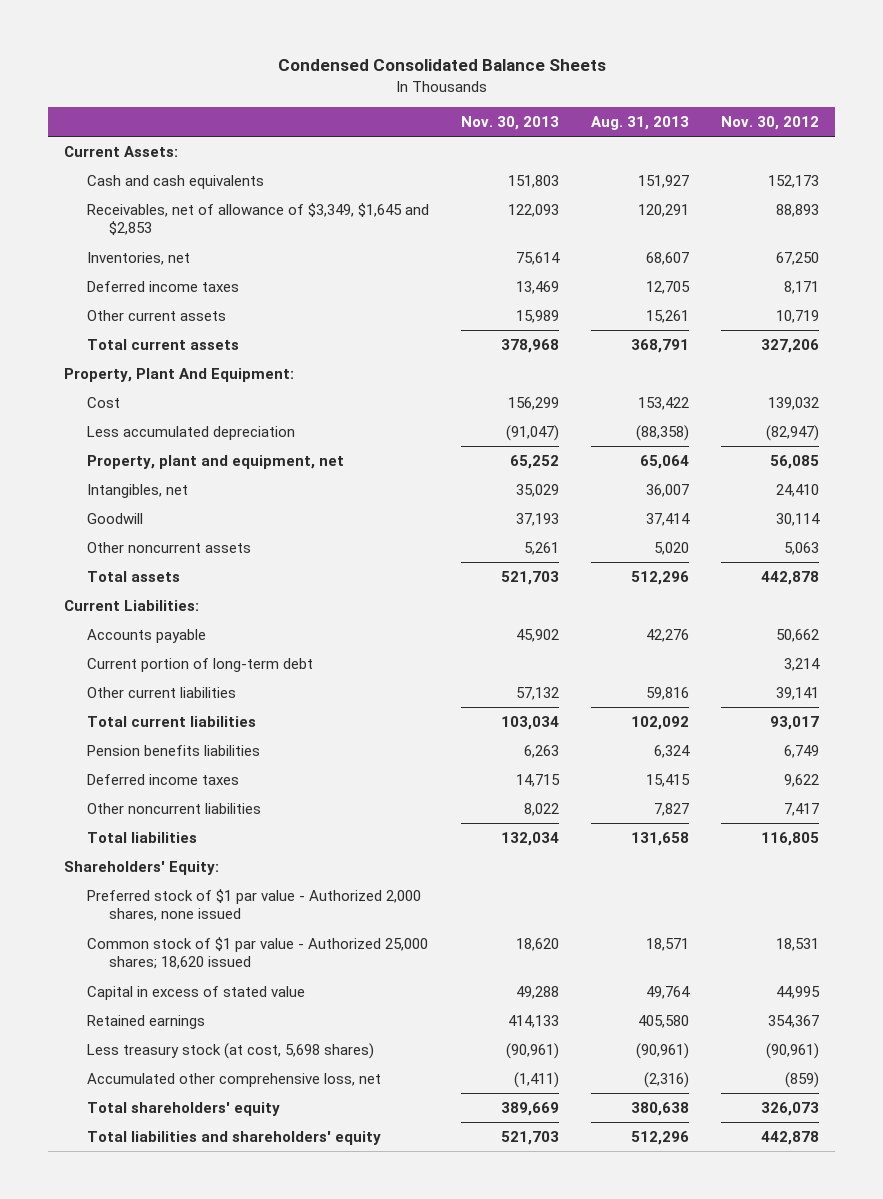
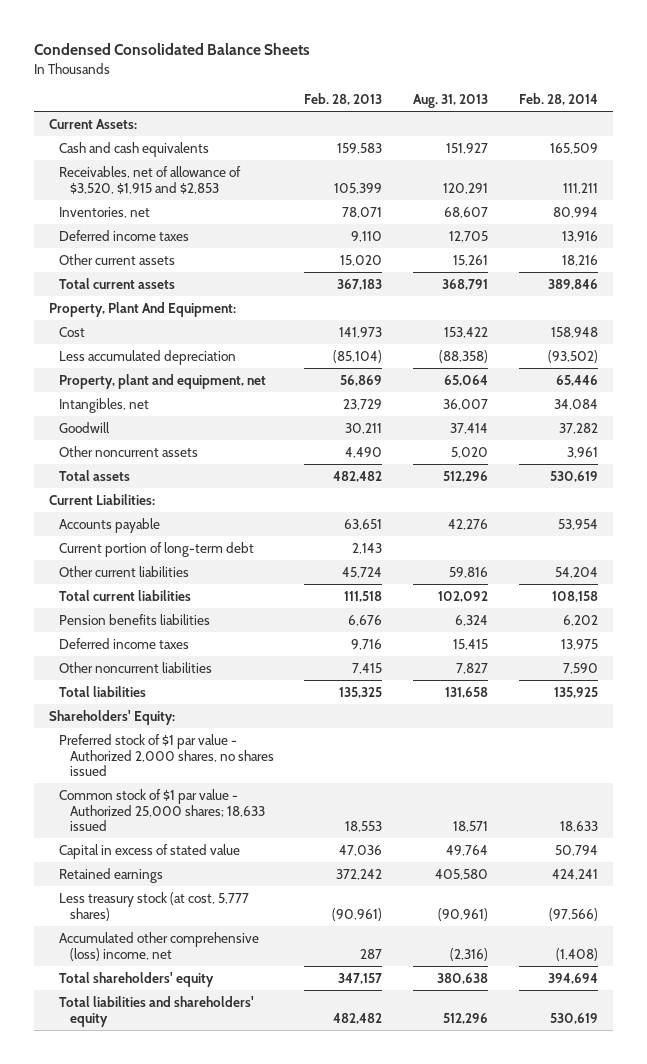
- | Nov. 30, 2013 | Aug. 31, 2013 | Nov. 30, 2012
+ | Feb. 28, 2013 | Aug. 31, 2013 | Feb. 28, 2014
- Receivables, net of allowance of $3,349, $1,645 and $2,853 | 122,093 | 120,291 | 88,893
+ Receivables, net of allowance of $3,520, $1,915 and $2,853 | 105,399 | 120,291 | 111,211
- Preferred stock of $1 par value - Authorized 2,000 shares, none issued
- Common stock of $1 par value - Authorized 25,000 shares; 18,620 issued | 18,620 | 18,571 | 18,531
+ Preferred stock of $1 par value - Authorized 2,000 shares, no shares issued
+ Common stock of $1 par value - Authorized 25,000 shares; 18,633 issued | 18,553 | 18,571 | 18,633
- Less treasury stock (at cost, 5,698 shares) | (90,961) | (90,961) | (90,961)
- Accumulated other comprehensive loss, net | (1,411) | (2,316) | (859)
+ Less treasury stock (at cost, 5,777 shares) | (90,961) | (90,961) | (97,566)
+ Accumulated other comprehensive (loss) income, net | 287 | (2,316) | (1,408)

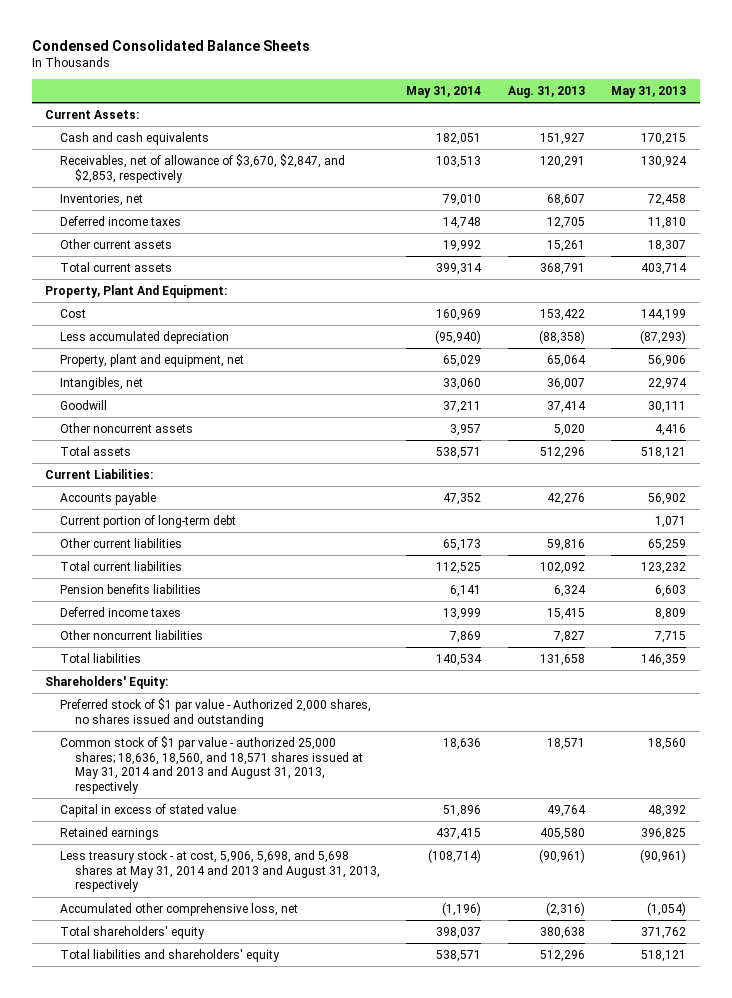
- | Feb. 28, 2013 | Aug. 31, 2013 | Feb. 28, 2014
+ | May 31, 2014 | Aug. 31, 2013 | May 31, 2013
- Receivables, net of allowance of $3,520, $1,915 and $2,853 | 105,399 | 120,291 | 111,211
+ Receivables, net of allowance of $3,670, $2,847, and $2,853, respectively | 103,513 | 120,291 | 130,924
- Preferred stock of $1 par value - Authorized 2,000 shares, no shares issued
- Common stock of $1 par value - Authorized 25,000 shares; 18,633 issued | 18,553 | 18,571 | 18,633
+ Preferred stock of $1 par value - Authorized 2,000 shares, no shares issued and outstanding
+ Common stock of $1 par value - authorized 25,000 shares; 18,636, 18,560, and 18,571 shares issued at May 31, 2014 and 2013 and August 31, 2013, respectively | 18,636 | 18,571 | 18,560
- Less treasury stock (at cost, 5,777 shares) | (90,961) | (90,961) | (97,566)
- Accumulated other comprehensive (loss) income, net | 287 | (2,316) | (1,408)
+ Less treasury stock - at cost, 5,906, 5,698, and 5,698 shares at May 31, 2014 and 2013 and August 31, 2013, respectively | (108,714) | (90,961) | (90,961)
+ Accumulated other comprehensive loss, net | (1,196) | (2,316) | (1,054)

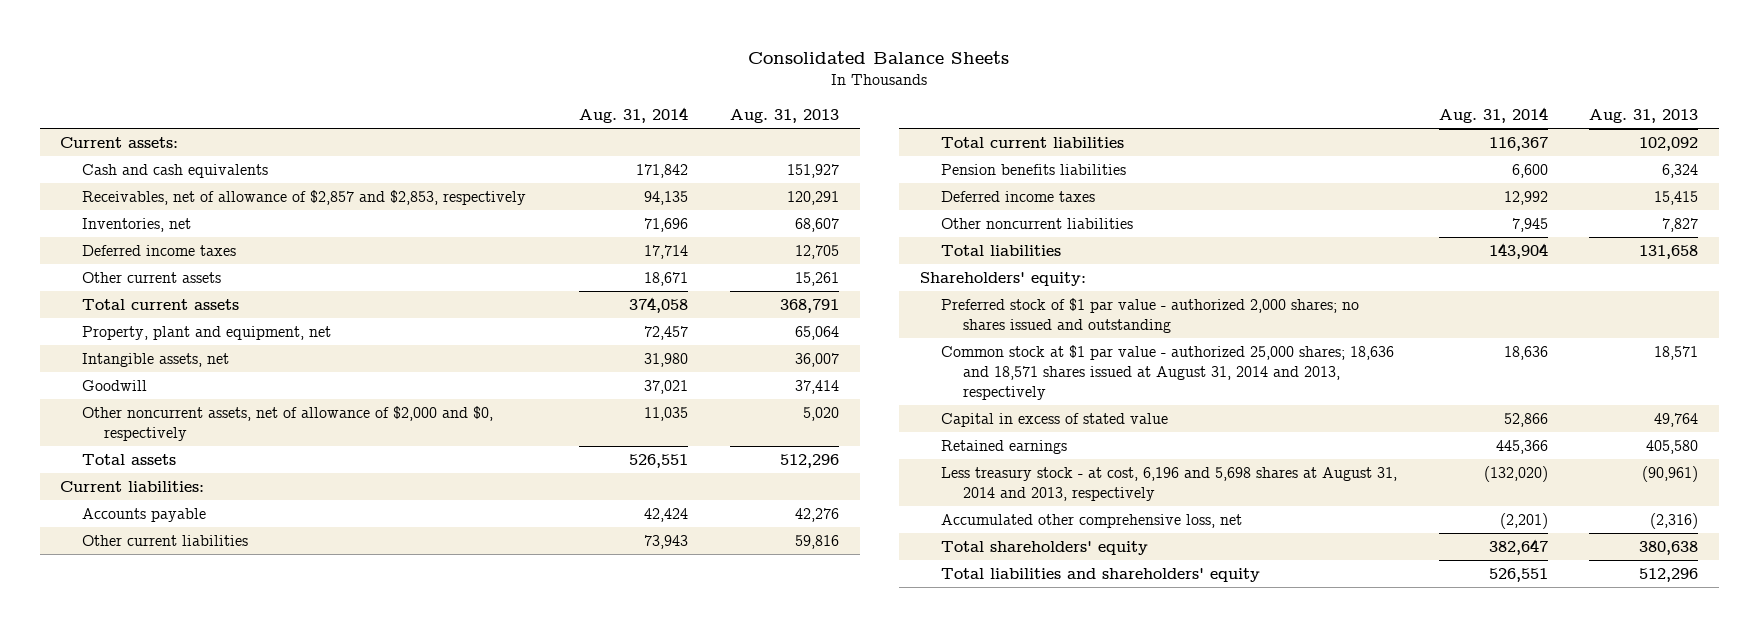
- Condensed Consolidated Balance Sheets
+ Consolidated Balance Sheets
- | May 31, 2014 | Aug. 31, 2013 | May 31, 2013
+ | Aug. 31, 2014 | Aug. 31, 2013
- Current Assets:
+ Current assets:
- Receivables, net of allowance of $3,670, $2,847, and $2,853, respectively | 103,513 | 120,291 | 130,924
+ Receivables, net of allowance of $2,857 and $2,853, respectively | 94,135 | 120,291
- Property, Plant And Equipment:
- Cost | 160,969 | 153,422 | 144,199
- Less accumulated depreciation | (95,940) | (88,358) | (87,293)
- Intangibles, net | 33,060 | 36,007 | 22,974
+ Intangible assets, net | 31,980 | 36,007
- Other noncurrent assets | 3,957 | 5,020 | 4,416
+ Other noncurrent assets, net of allowance of $2,000 and $0, respectively | 11,035 | 5,020
- Current Liabilities:
+ Current liabilities:
- Current portion of long-term debt | | | 1,071
- Shareholders' Equity:
- Preferred stock of $1 par value - Authorized 2,000 shares, no shares issued and outstanding
- Common stock of $1 par value - authorized 25,000 shares; 18,636, 18,560, and 18,571 shares issued at May 31, 2014 and 2013 and August 31, 2013, respectively | 18,636 | 18,571 | 18,560
+ Shareholders' equity:
+ Preferred stock of $1 par value - authorized 2,000 shares; no shares issued and outstanding
+ Common stock at $1 par value - authorized 25,000 shares; 18,636 and 18,571 shares issued at August 31, 2014 and 2013, respectively | 18,636 | 18,571
- Less treasury stock - at cost, 5,906, 5,698, and 5,698 shares at May 31, 2014 and 2013 and August 31, 2013, respectively | (108,714) | (90,961) | (90,961)
+ Less treasury stock - at cost, 6,196 and 5,698 shares at August 31, 2014 and 2013, respectively | (132,020) | (90,961)

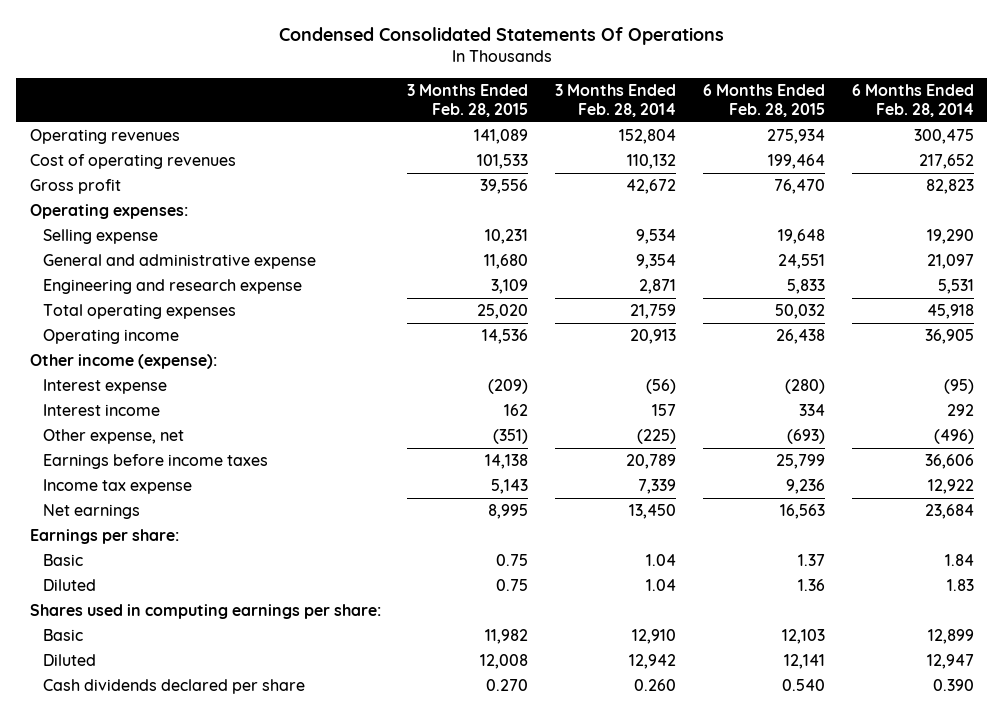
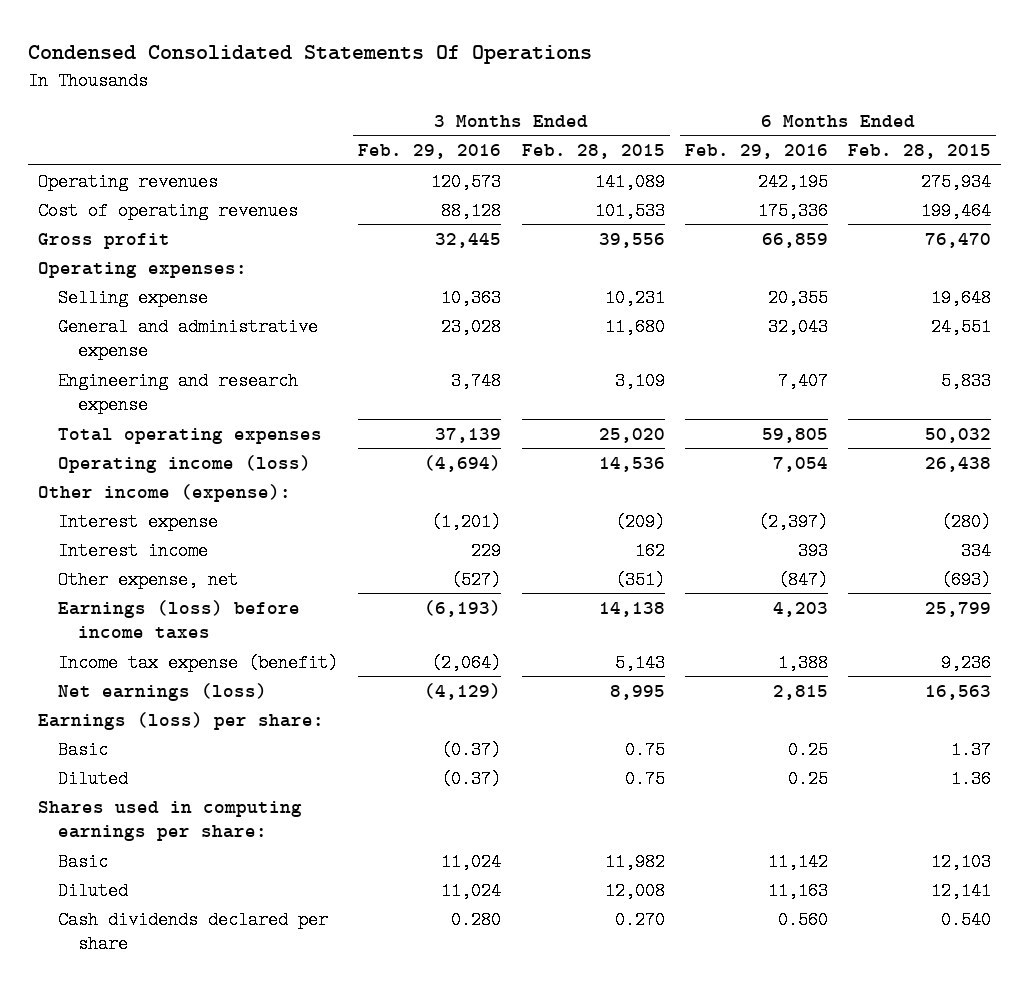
- | 3 Months Ended Feb. 28, 2015 | 3 Months Ended Feb. 28, 2014 | 6 Months Ended Feb. 28, 2015 | 6 Months Ended Feb. 28, 2014
+ | 3 Months Ended Feb. 29, 2016 | 3 Months Ended Feb. 28, 2015 | 6 Months Ended Feb. 29, 2016 | 6 Months Ended Feb. 28, 2015
- Operating income | 14,536 | 20,913 | 26,438 | 36,905
+ Operating income (loss) | (4,694) | 14,536 | 7,054 | 26,438
- Earnings before income taxes | 14,138 | 20,789 | 25,799 | 36,606
- Income tax expense | 5,143 | 7,339 | 9,236 | 12,922
- Net earnings | 8,995 | 13,450 | 16,563 | 23,684
- Earnings per share:
+ Earnings (loss) before income taxes | (6,193) | 14,138 | 4,203 | 25,799
+ Income tax expense (benefit) | (2,064) | 5,143 | 1,388 | 9,236
+ Net earnings (loss) | (4,129) | 8,995 | 2,815 | 16,563
+ Earnings (loss) per share:

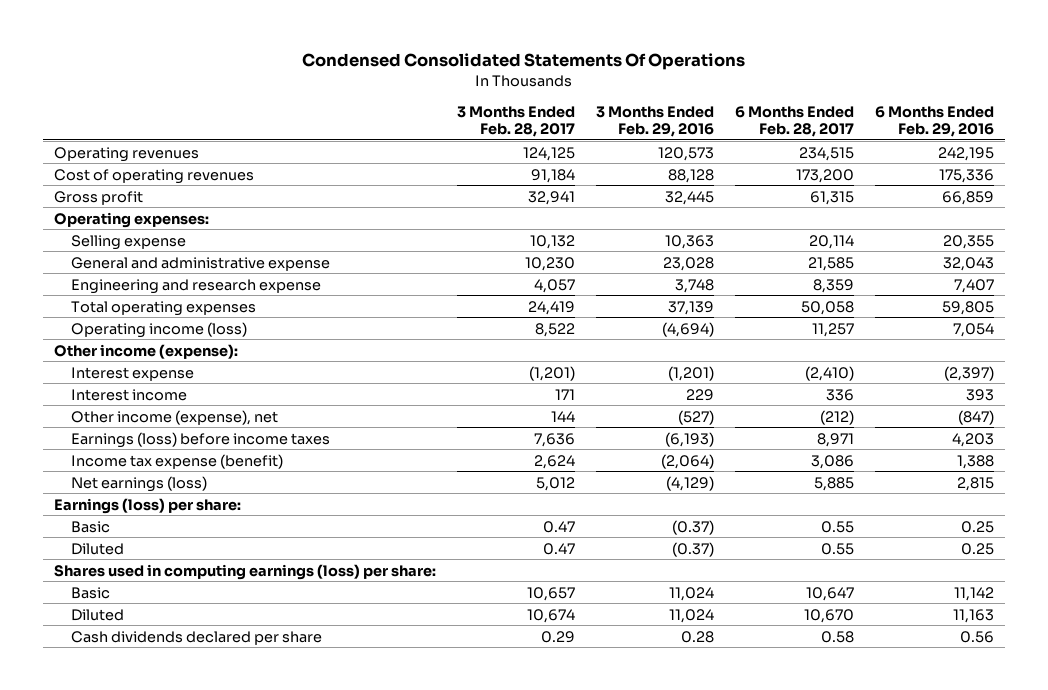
- | 3 Months Ended Feb. 29, 2016 | 3 Months Ended Feb. 28, 2015 | 6 Months Ended Feb. 29, 2016 | 6 Months Ended Feb. 28, 2015
+ | 3 Months Ended Feb. 28, 2017 | 3 Months Ended Feb. 29, 2016 | 6 Months Ended Feb. 28, 2017 | 6 Months Ended Feb. 29, 2016
- Other expense, net | (527) | (351) | (847) | (693)
+ Other income (expense), net | 144 | (527) | (212) | (847)
- Shares used in computing earnings per share:
+ Shares used in computing earnings (loss) per share:
- Cash dividends declared per share | 0.280 | 0.270 | 0.560 | 0.540
+ Cash dividends declared per share | 0.29 | 0.28 | 0.58 | 0.56

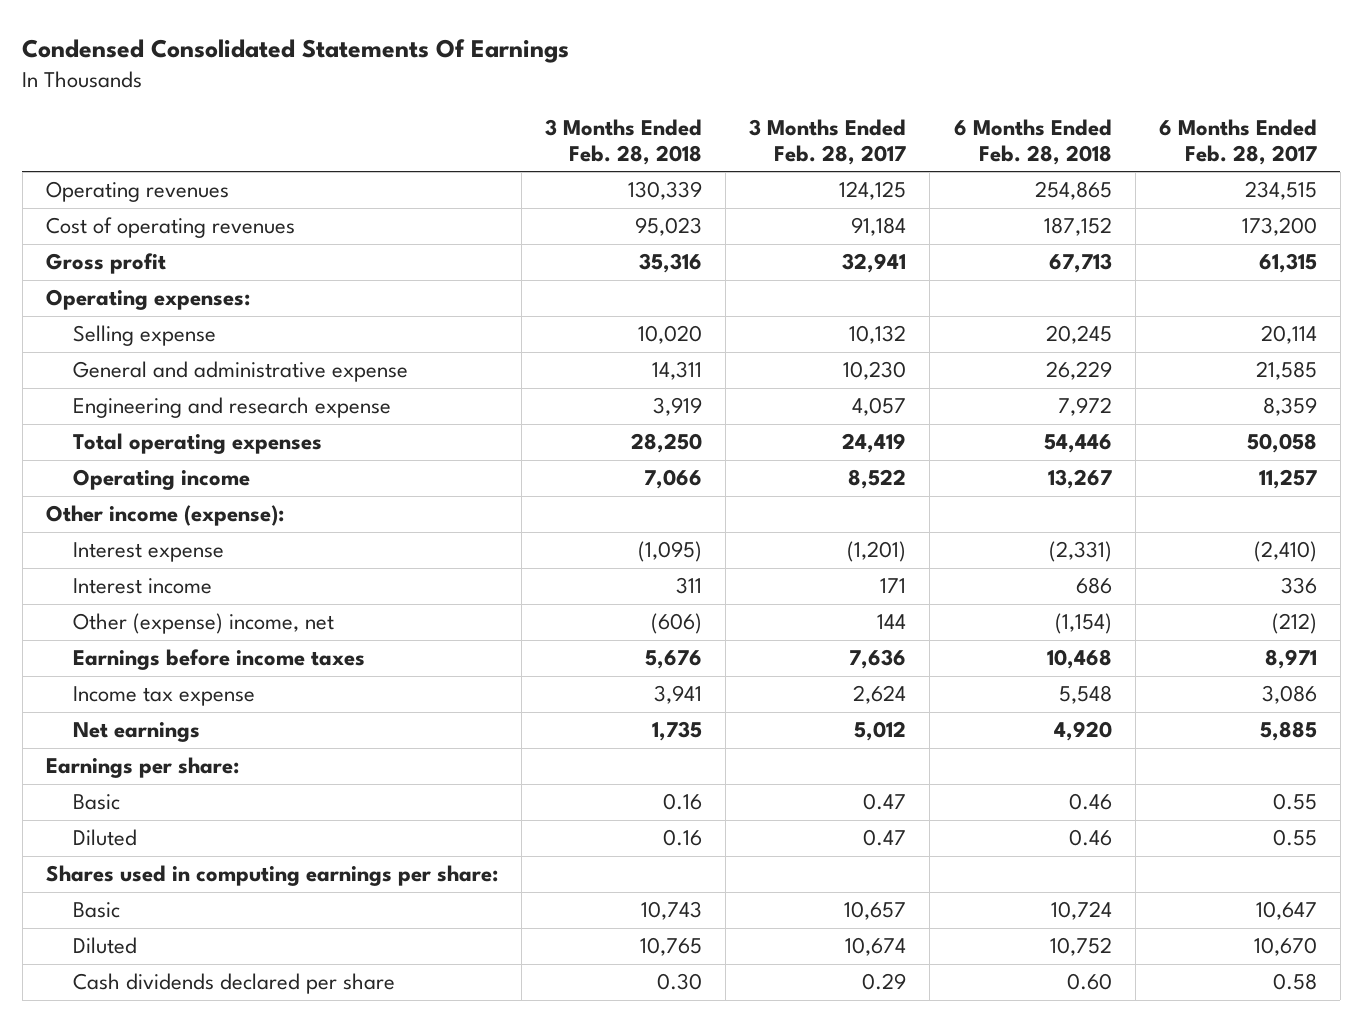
- Condensed Consolidated Statements Of Operations
+ Condensed Consolidated Statements Of Earnings
- | 3 Months Ended Feb. 28, 2017 | 3 Months Ended Feb. 29, 2016 | 6 Months Ended Feb. 28, 2017 | 6 Months Ended Feb. 29, 2016
+ | 3 Months Ended Feb. 28, 2018 | 3 Months Ended Feb. 28, 2017 | 6 Months Ended Feb. 28, 2018 | 6 Months Ended Feb. 28, 2017
- Operating income (loss) | 8,522 | (4,694) | 11,257 | 7,054
+ Operating income | 7,066 | 8,522 | 13,267 | 11,257
- Other income (expense), net | 144 | (527) | (212) | (847)
- Earnings (loss) before income taxes | 7,636 | (6,193) | 8,971 | 4,203
- Income tax expense (benefit) | 2,624 | (2,064) | 3,086 | 1,388
- Net earnings (loss) | 5,012 | (4,129) | 5,885 | 2,815
- Earnings (loss) per share:
+ Other (expense) income, net | (606) | 144 | (1,154) | (212)
+ Earnings before income taxes | 5,676 | 7,636 | 10,468 | 8,971
+ Income tax expense | 3,941 | 2,624 | 5,548 | 3,086
+ Net earnings | 1,735 | 5,012 | 4,920 | 5,885
+ Earnings per share:
- Shares used in computing earnings (loss) per share:
+ Shares used in computing earnings per share:

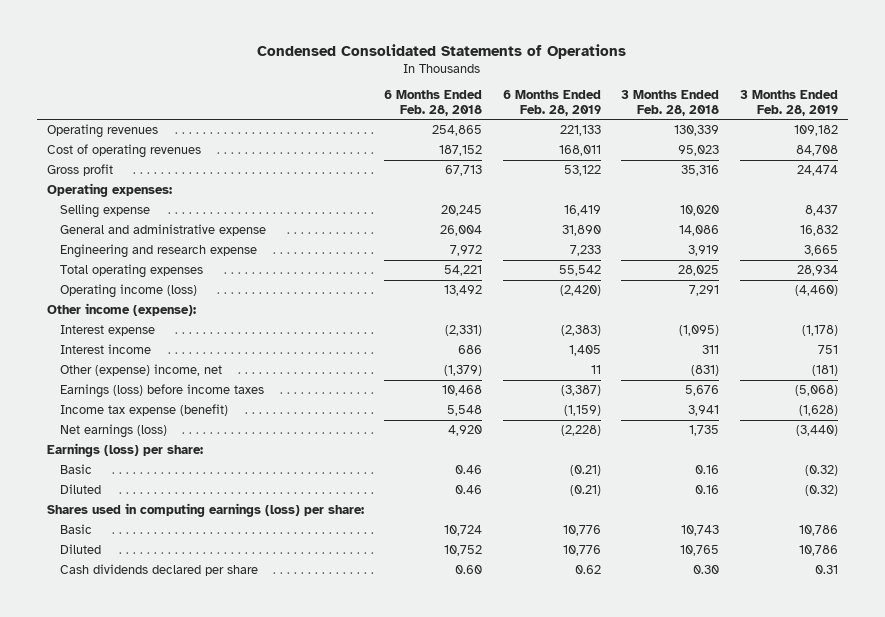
- Condensed Consolidated Statements Of Earnings
+ Condensed Consolidated Statements of Operations
- | 3 Months Ended Feb. 28, 2018 | 3 Months Ended Feb. 28, 2017 | 6 Months Ended Feb. 28, 2018 | 6 Months Ended Feb. 28, 2017
+ | 6 Months Ended Feb. 28, 2018 | 6 Months Ended Feb. 28, 2019 | 3 Months Ended Feb. 28, 2018 | 3 Months Ended Feb. 28, 2019
- General and administrative expense | 14,311 | 10,230 | 26,229 | 21,585
+ General and administrative expense | 26,004 | 31,890 | 14,086 | 16,832
- Total operating expenses | 28,250 | 24,419 | 54,446 | 50,058
- Operating income | 7,066 | 8,522 | 13,267 | 11,257
+ Total operating expenses | 54,221 | 55,542 | 28,025 | 28,934
+ Operating income (loss) | 13,492 | (2,420) | 7,291 | (4,460)
- Other (expense) income, net | (606) | 144 | (1,154) | (212)
- Earnings before income taxes | 5,676 | 7,636 | 10,468 | 8,971
- Income tax expense | 3,941 | 2,624 | 5,548 | 3,086
- Net earnings | 1,735 | 5,012 | 4,920 | 5,885
- Earnings per share:
+ Other (expense) income, net | (1,379) | 11 | (831) | (181)
+ Earnings (loss) before income taxes | 10,468 | (3,387) | 5,676 | (5,068)
+ Income tax expense (benefit) | 5,548 | (1,159) | 3,941 | (1,628)
+ Net earnings (loss) | 4,920 | (2,228) | 1,735 | (3,440)
+ Earnings (loss) per share:
- Shares used in computing earnings per share:
+ Shares used in computing earnings (loss) per share:

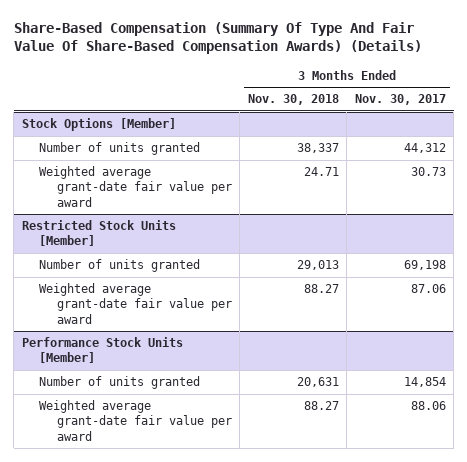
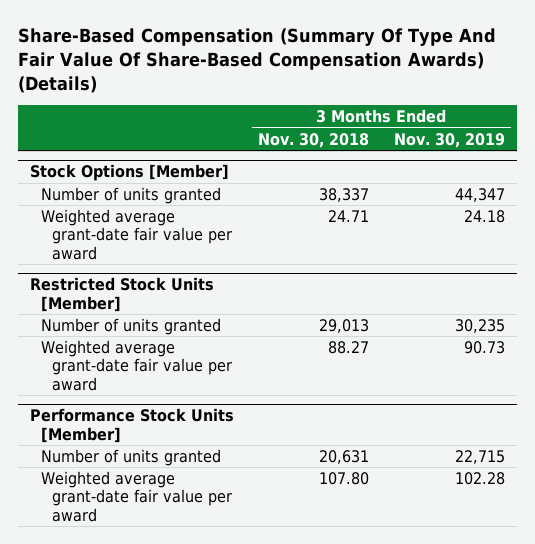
- | 3 Months Ended Nov. 30, 2018 | 3 Months Ended Nov. 30, 2017
+ | 3 Months Ended Nov. 30, 2018 | 3 Months Ended Nov. 30, 2019
@ Performance Stock Units [Member]
- Weighted average grant-date fair value per award | 88.27 | 88.06
+ Weighted average grant-date fair value per award | 107.80 | 102.28

